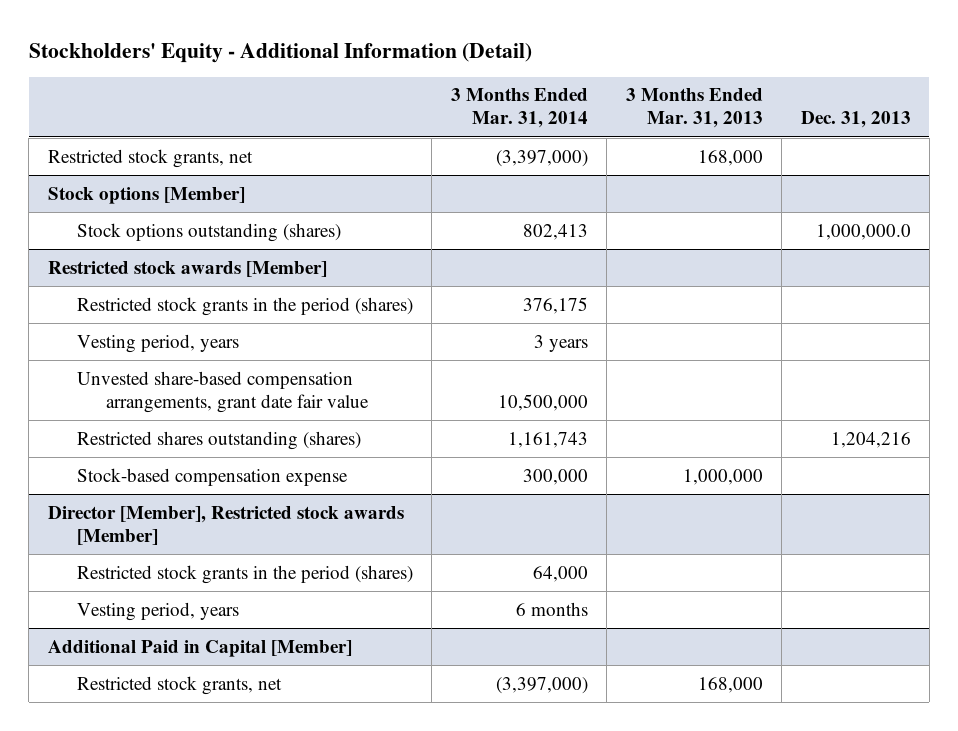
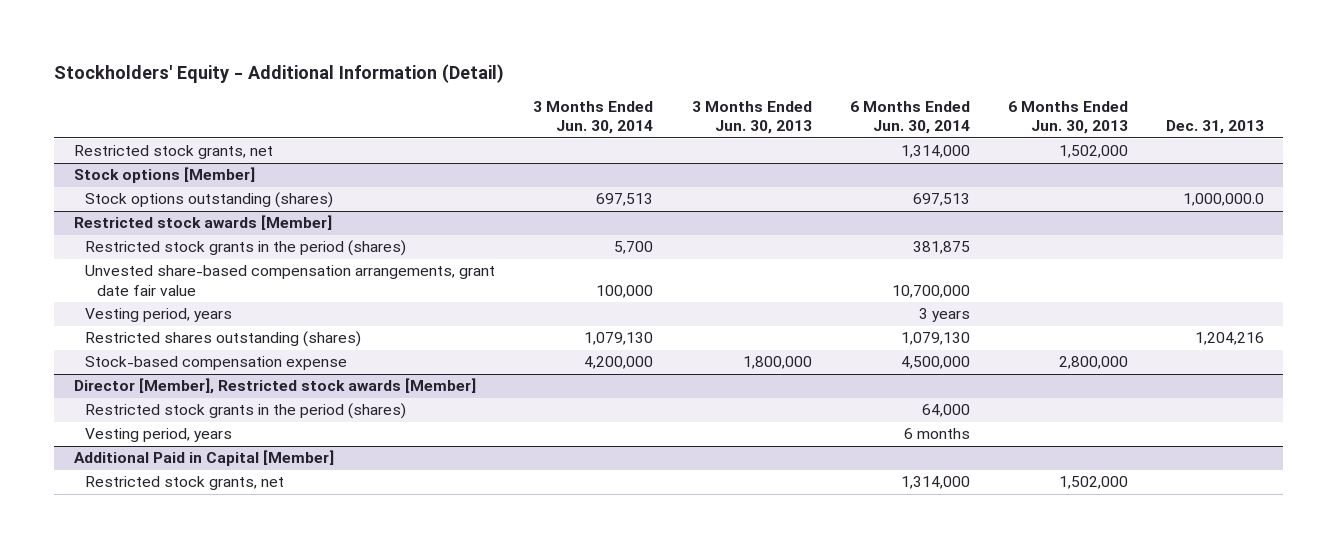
- | 3 Months Ended Mar. 31, 2014 | 3 Months Ended Mar. 31, 2013 | Dec. 31, 2013
+ | 3 Months Ended Jun. 30, 2014 | 3 Months Ended Jun. 30, 2013 | 6 Months Ended Jun. 30, 2014 | 6 Months Ended Jun. 30, 2013 | Dec. 31, 2013
@ Restricted stock awards [Member]
moved down: Vesting period, years | | | 3 years | |

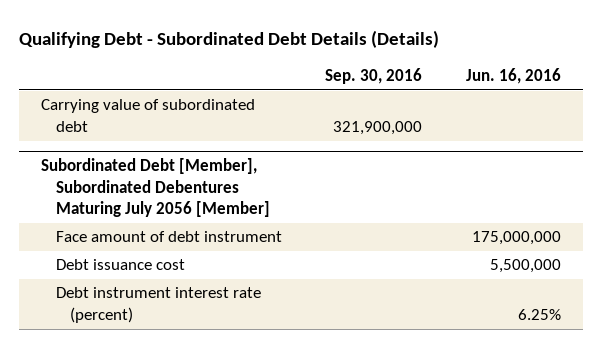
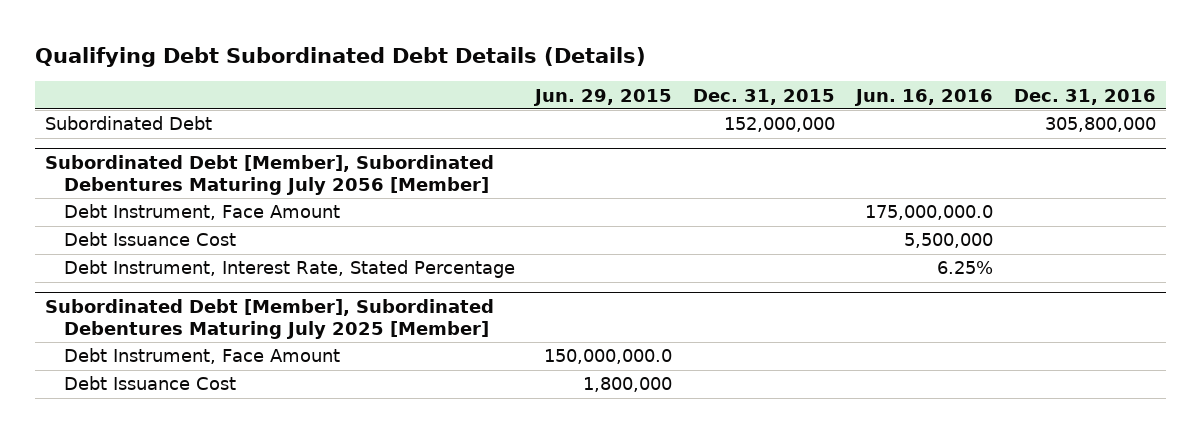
- Qualifying Debt - Subordinated Debt Details (Details)
+ Qualifying Debt Subordinated Debt Details (Details)
- | Sep. 30, 2016 | Jun. 16, 2016
+ | Jun. 29, 2015 | Dec. 31, 2015 | Jun. 16, 2016 | Dec. 31, 2016
- Carrying value of subordinated debt | 321,900,000 |
+ Subordinated Debt | | 152,000,000 | | 305,800,000
@ Subordinated Debt [Member], Subordinated Debentures Maturing July 2056 [Member]
- Face amount of debt instrument | | 175,000,000
- Debt issuance cost | | 5,500,000
- Debt instrument interest rate (percent) | | 6.25%
+ Debt Instrument, Face Amount | | | 175,000,000.0 |
+ Debt Issuance Cost | | | 5,500,000 |
+ Debt Instrument, Interest Rate, Stated Percentage | | | 6.25% |
+ Subordinated Debt [Member], Subordinated Debentures Maturing July 2025 [Member]
+ Debt Instrument, Face Amount | 150,000,000.0 | | |
+ Debt Issuance Cost | 1,800,000 | | |

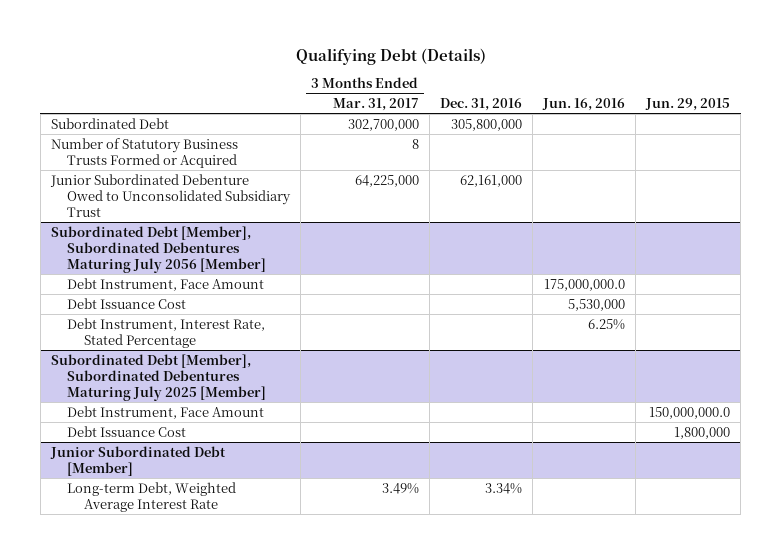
- Qualifying Debt Subordinated Debt Details (Details)
+ Qualifying Debt (Details)
- | Jun. 29, 2015 | Dec. 31, 2015 | Jun. 16, 2016 | Dec. 31, 2016
+ | 3 Months Ended Mar. 31, 2017 | Dec. 31, 2016 | Jun. 16, 2016 | Jun. 29, 2015
+ Number of Statutory Business Trusts Formed or Acquired | 8 | | |
+ Junior Subordinated Debenture Owed to Unconsolidated Subsidiary Trust | 64,225,000 | 62,161,000 | |
@ Subordinated Debt [Member], Subordinated Debentures Maturing July 2056 [Member]
- Debt Issuance Cost | | | 5,500,000 |
+ Debt Issuance Cost | | | 5,530,000 |
+ Junior Subordinated Debt [Member]
+ Long-term Debt, Weighted Average Interest Rate | 3.49% | 3.34% | |

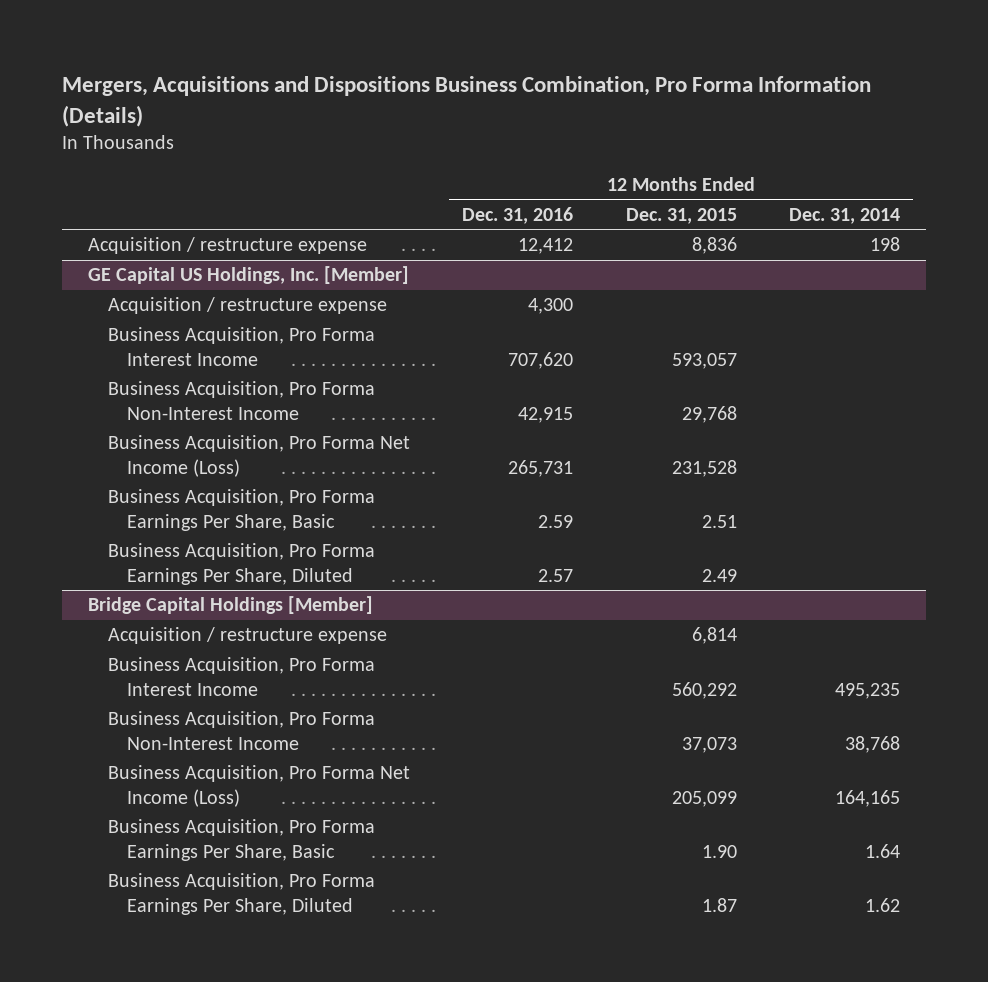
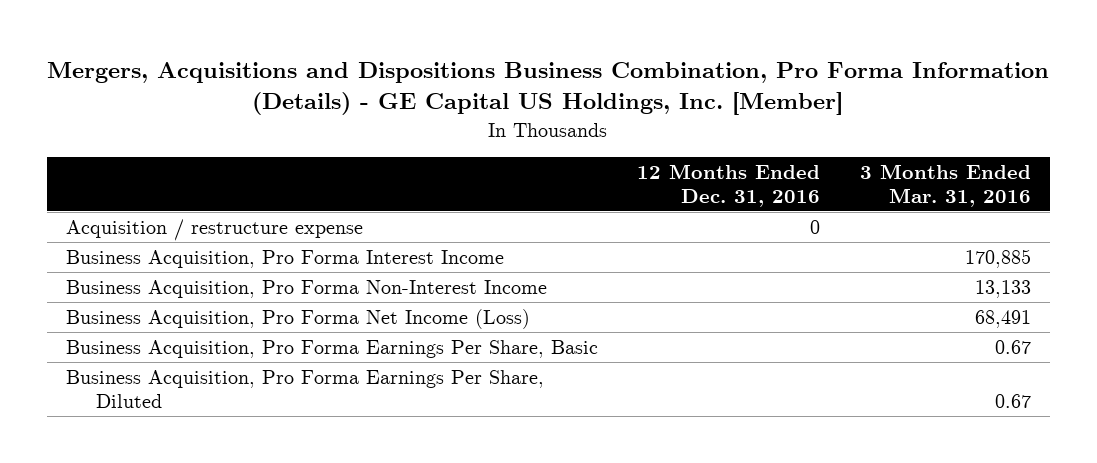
- Mergers, Acquisitions and Dispositions Business Combination, Pro Forma Information (Details)
+ Mergers, Acquisitions and Dispositions Business Combination, Pro Forma Information (Details) - GE Capital US Holdings, Inc. [Member]
- | 12 Months Ended Dec. 31, 2016 | 12 Months Ended Dec. 31, 2015 | 12 Months Ended Dec. 31, 2014
+ | 12 Months Ended Dec. 31, 2016 | 3 Months Ended Mar. 31, 2016
- Acquisition / restructure expense | 12,412 | 8,836 | 198
- GE Capital US Holdings, Inc. [Member]
- Acquisition / restructure expense | 4,300 | |
- Business Acquisition, Pro Forma Interest Income | 707,620 | 593,057 |
- Business Acquisition, Pro Forma Non-Interest Income | 42,915 | 29,768 |
- Business Acquisition, Pro Forma Net Income (Loss) | 265,731 | 231,528 |
- Business Acquisition, Pro Forma Earnings Per Share, Basic | 2.59 | 2.51 |
- Business Acquisition, Pro Forma Earnings Per Share, Diluted | 2.57 | 2.49 |
- Bridge Capital Holdings [Member]
- Acquisition / restructure expense | | 6,814 |
- Business Acquisition, Pro Forma Interest Income | | 560,292 | 495,235
- Business Acquisition, Pro Forma Non-Interest Income | | 37,073 | 38,768
- Business Acquisition, Pro Forma Net Income (Loss) | | 205,099 | 164,165
- Business Acquisition, Pro Forma Earnings Per Share, Basic | | 1.90 | 1.64
- Business Acquisition, Pro Forma Earnings Per Share, Diluted | | 1.87 | 1.62
+ Acquisition / restructure expense | 0 |
+ Business Acquisition, Pro Forma Interest Income | | 170,885
+ Business Acquisition, Pro Forma Non-Interest Income | | 13,133
+ Business Acquisition, Pro Forma Net Income (Loss) | | 68,491
+ Business Acquisition, Pro Forma Earnings Per Share, Basic | | 0.67
+ Business Acquisition, Pro Forma Earnings Per Share, Diluted | | 0.67

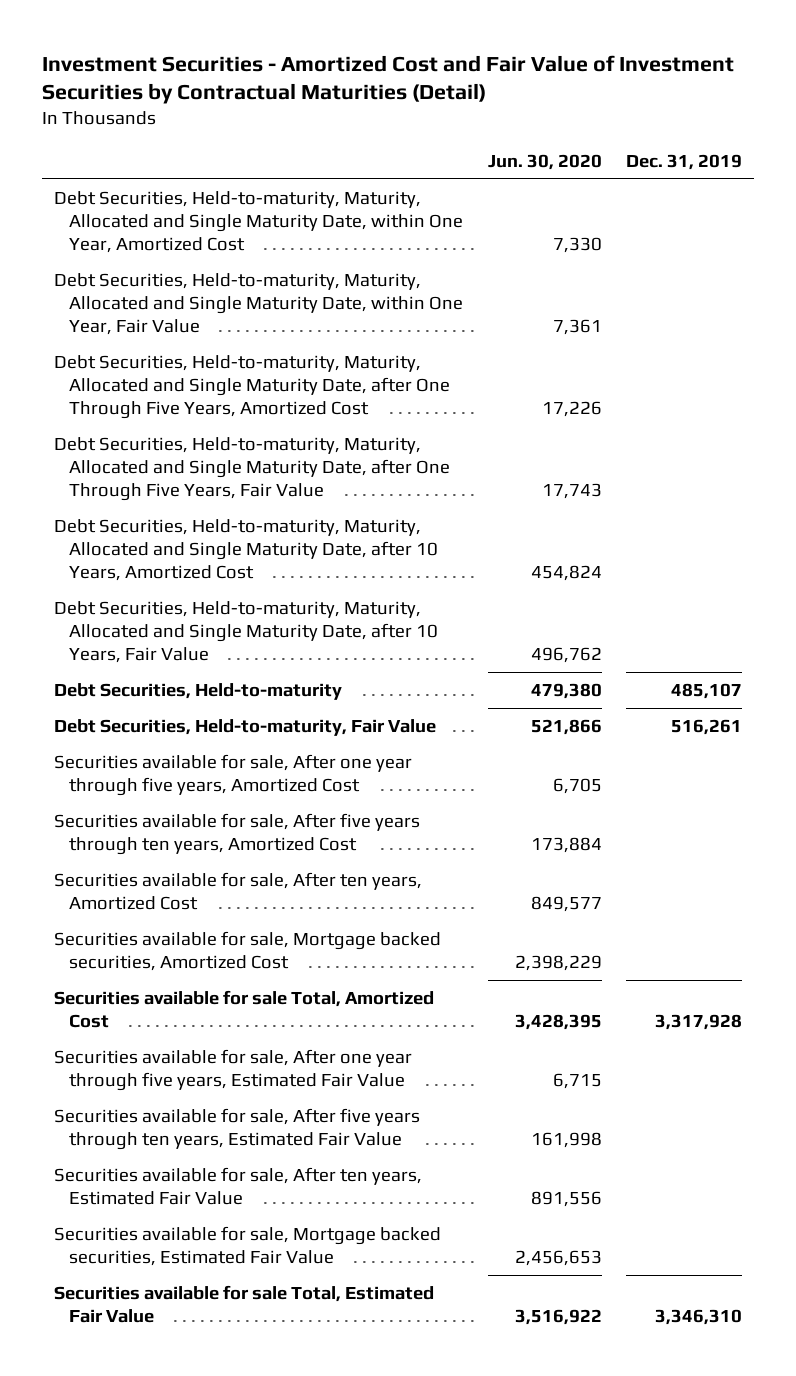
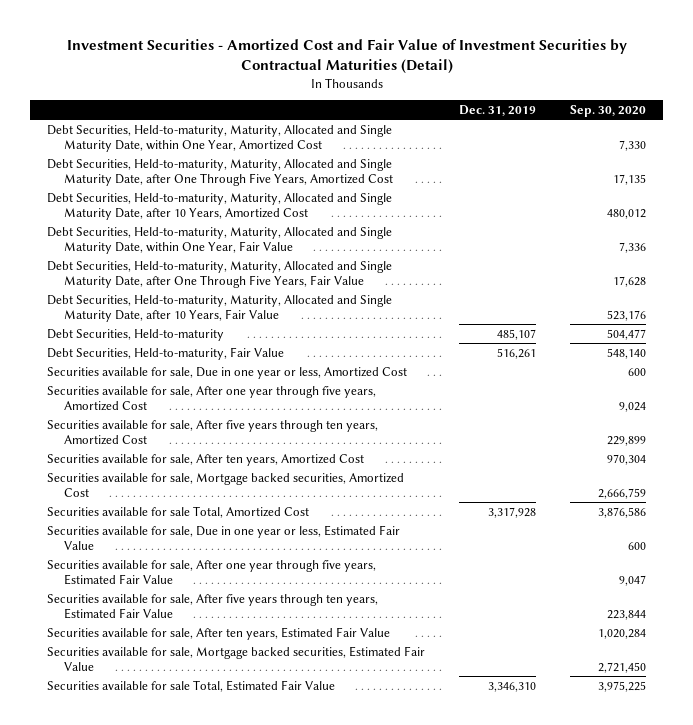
- | Jun. 30, 2020 | Dec. 31, 2019
+ | Dec. 31, 2019 | Sep. 30, 2020
moved down: Debt Securities, Held-to-maturity, Maturity, Allocated and Single Maturity Date, within One Year, Fair Value | | 7,336
moved down: Debt Securities, Held-to-maturity, Maturity, Allocated and Single Maturity Date, after One Through Five Years, Fair Value | | 17,628
+ Securities available for sale, Due in one year or less, Amortized Cost | | 600
+ Securities available for sale, Due in one year or less, Estimated Fair Value | | 600

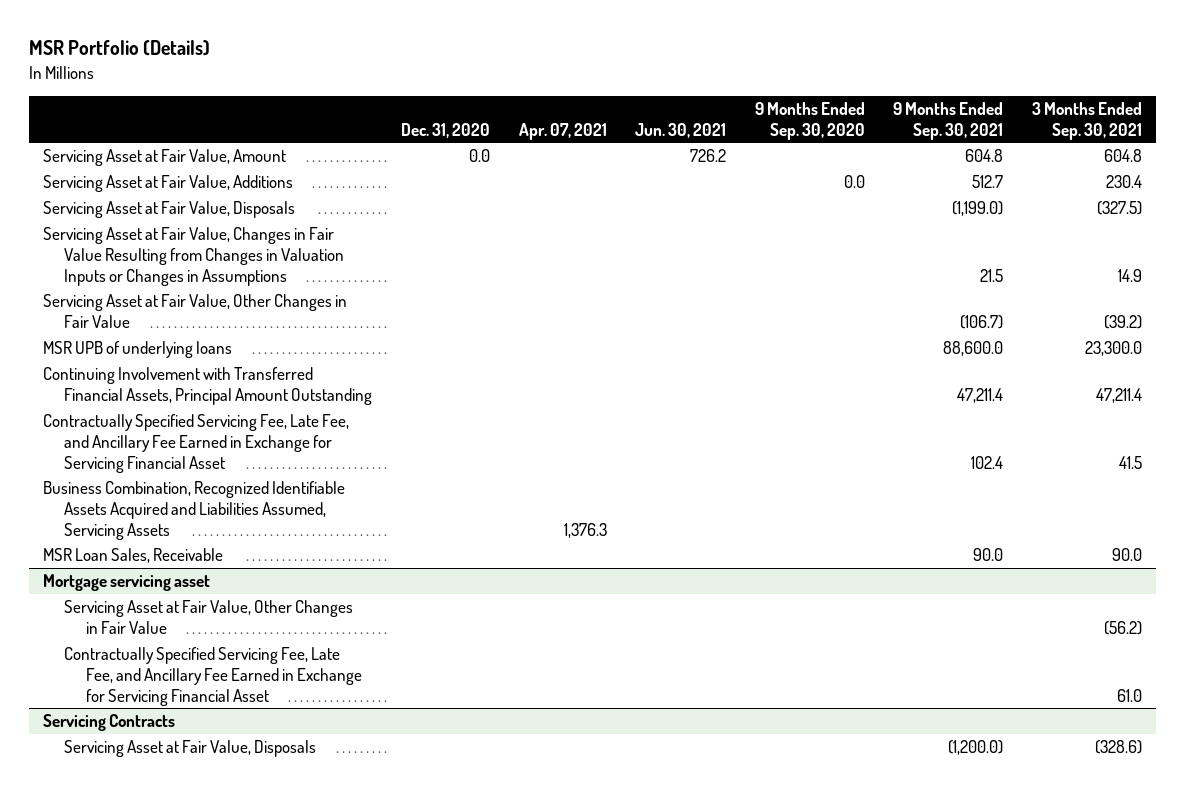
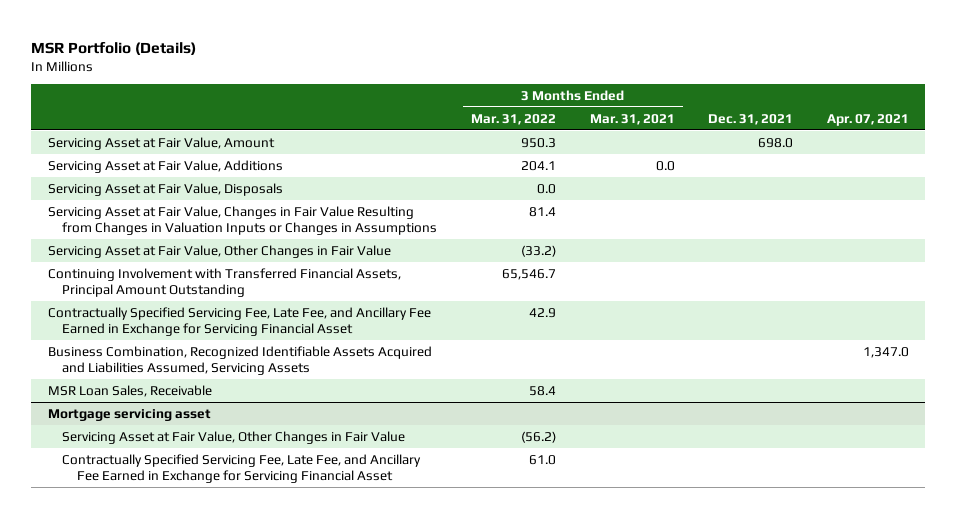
- | Dec. 31, 2020 | Apr. 07, 2021 | Jun. 30, 2021 | 9 Months Ended Sep. 30, 2020 | 9 Months Ended Sep. 30, 2021 | 3 Months Ended Sep. 30, 2021
+ | 3 Months Ended Mar. 31, 2022 | 3 Months Ended Mar. 31, 2021 | Dec. 31, 2021 | Apr. 07, 2021
- MSR UPB of underlying loans | | | | | 88,600.0 | 23,300.0
- Business Combination, Recognized Identifiable Assets Acquired and Liabilities Assumed, Servicing Assets | | 1,376.3 | | | |
+ Business Combination, Recognized Identifiable Assets Acquired and Liabilities Assumed, Servicing Assets | | | | 1,347.0
- Servicing Contracts
- Servicing Asset at Fair Value, Disposals | | | | | (1,200.0) | (328.6)

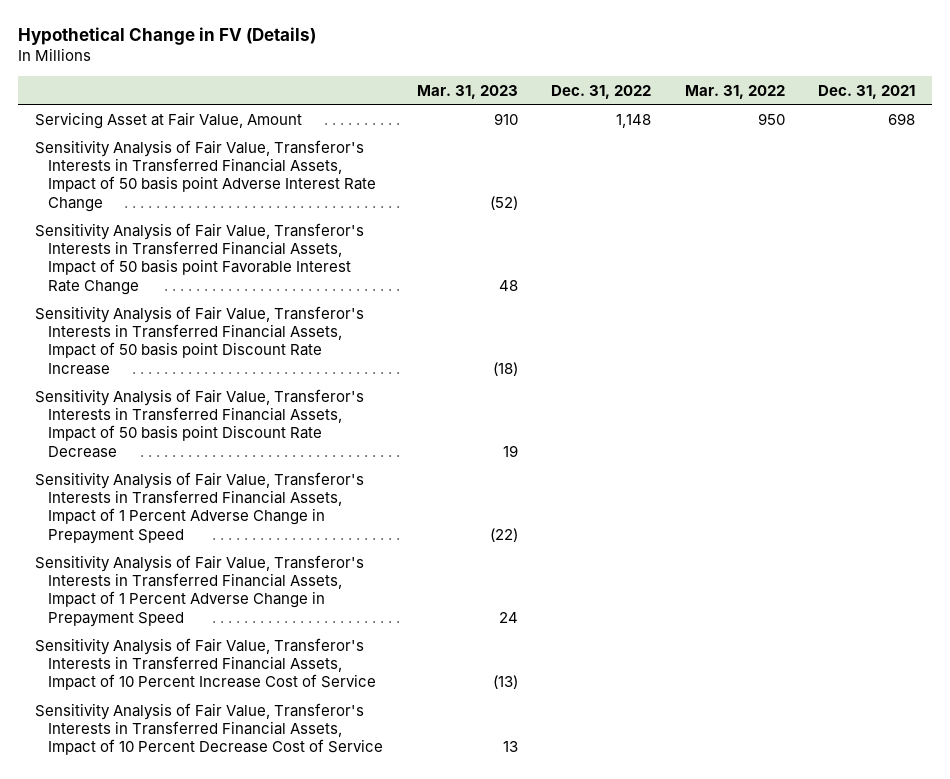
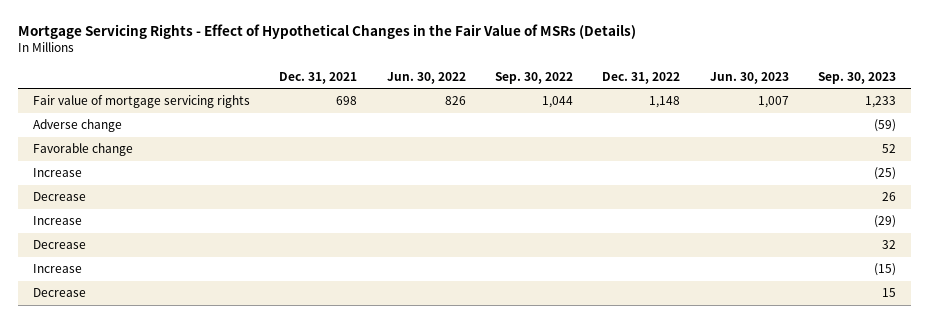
- Hypothetical Change in FV (Details)
+ Mortgage Servicing Rights - Effect of Hypothetical Changes in the Fair Value of MSRs (Details)
- | Mar. 31, 2023 | Dec. 31, 2022 | Mar. 31, 2022 | Dec. 31, 2021
+ | Dec. 31, 2021 | Jun. 30, 2022 | Sep. 30, 2022 | Dec. 31, 2022 | Jun. 30, 2023 | Sep. 30, 2023
- Servicing Asset at Fair Value, Amount | 910 | 1,148 | 950 | 698
- Sensitivity Analysis of Fair Value, Transferor's Interests in Transferred Financial Assets, Impact of 50 basis point Adverse Interest Rate Change | (52) | | |
- Sensitivity Analysis of Fair Value, Transferor's Interests in Transferred Financial Assets, Impact of 50 basis point Favorable Interest Rate Change | 48 | | |
- Sensitivity Analysis of Fair Value, Transferor's Interests in Transferred Financial Assets, Impact of 50 basis point Discount Rate Increase | (18) | | |
- Sensitivity Analysis of Fair Value, Transferor's Interests in Transferred Financial Assets, Impact of 50 basis point Discount Rate Decrease | 19 | | |
- Sensitivity Analysis of Fair Value, Transferor's Interests in Transferred Financial Assets, Impact of 1 Percent Adverse Change in Prepayment Speed | (22) | | |
- Sensitivity Analysis of Fair Value, Transferor's Interests in Transferred Financial Assets, Impact of 1 Percent Adverse Change in Prepayment Speed | 24 | | |
- Sensitivity Analysis of Fair Value, Transferor's Interests in Transferred Financial Assets, Impact of 10 Percent Increase Cost of Service | (13) | | |
- Sensitivity Analysis of Fair Value, Transferor's Interests in Transferred Financial Assets, Impact of 10 Percent Decrease Cost of Service | 13 | | |
+ Fair value of mortgage servicing rights | 698 | 826 | 1,044 | 1,148 | 1,007 | 1,233
+ Adverse change | | | | | | (59)
+ Favorable change | | | | | | 52
+ Increase | | | | | | (25)
+ Decrease | | | | | | 26
+ Increase | | | | | | (29)
+ Decrease | | | | | | 32
+ Increase | | | | | | (15)
+ Decrease | | | | | | 15

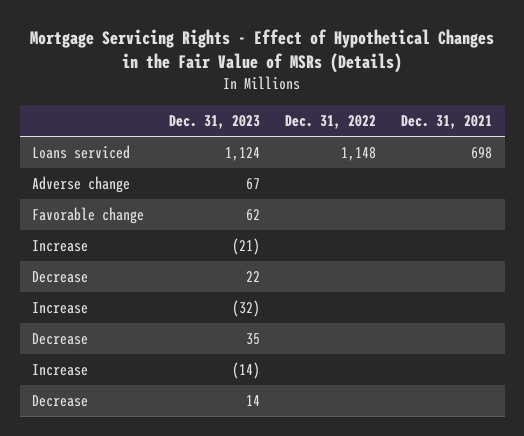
- | Dec. 31, 2021 | Jun. 30, 2022 | Sep. 30, 2022 | Dec. 31, 2022 | Jun. 30, 2023 | Sep. 30, 2023
+ | Dec. 31, 2023 | Dec. 31, 2022 | Dec. 31, 2021
- Fair value of mortgage servicing rights | 698 | 826 | 1,044 | 1,148 | 1,007 | 1,233
+ Loans serviced | 1,124 | 1,148 | 698

